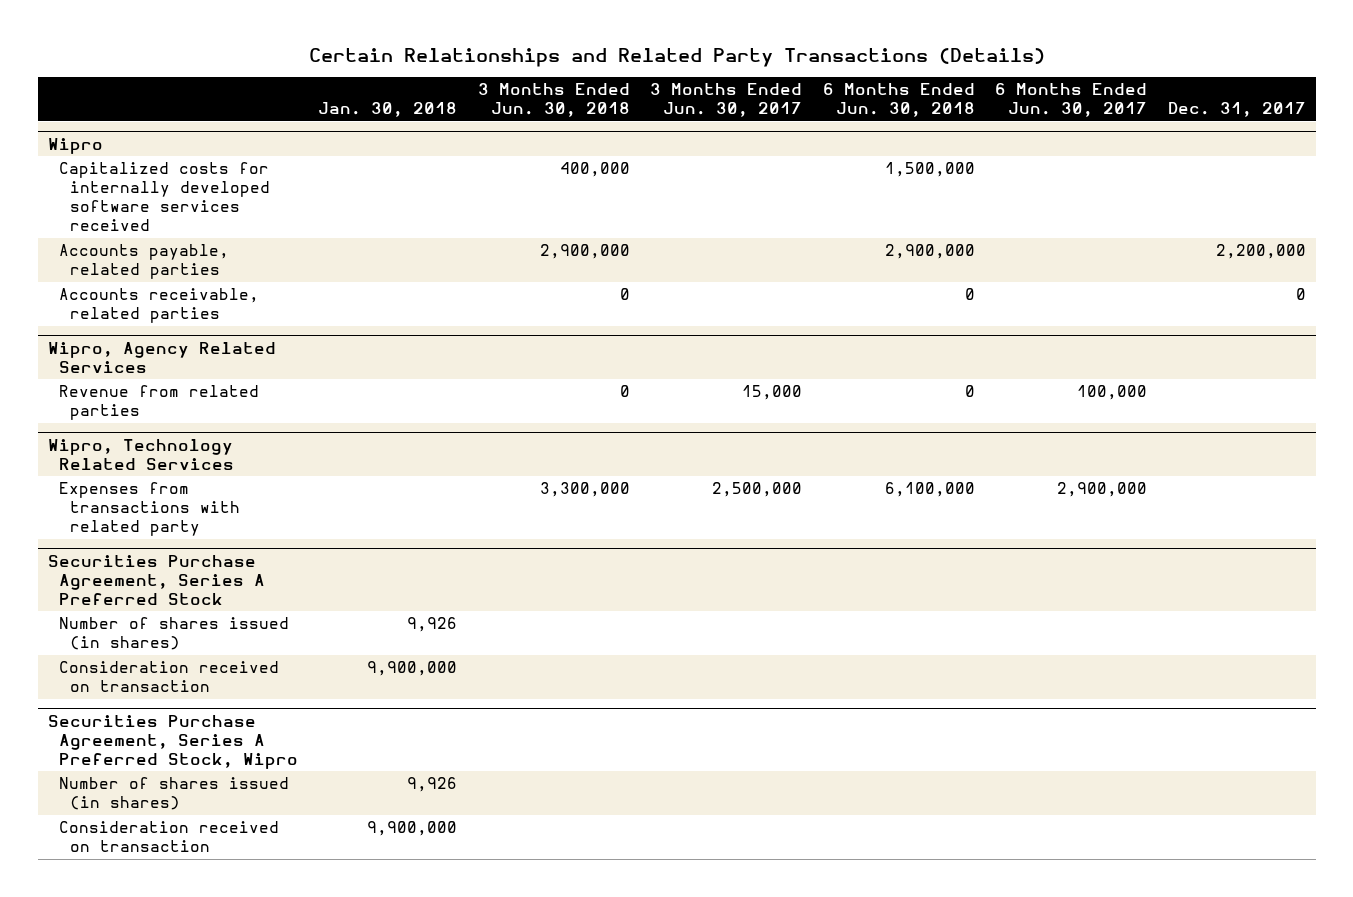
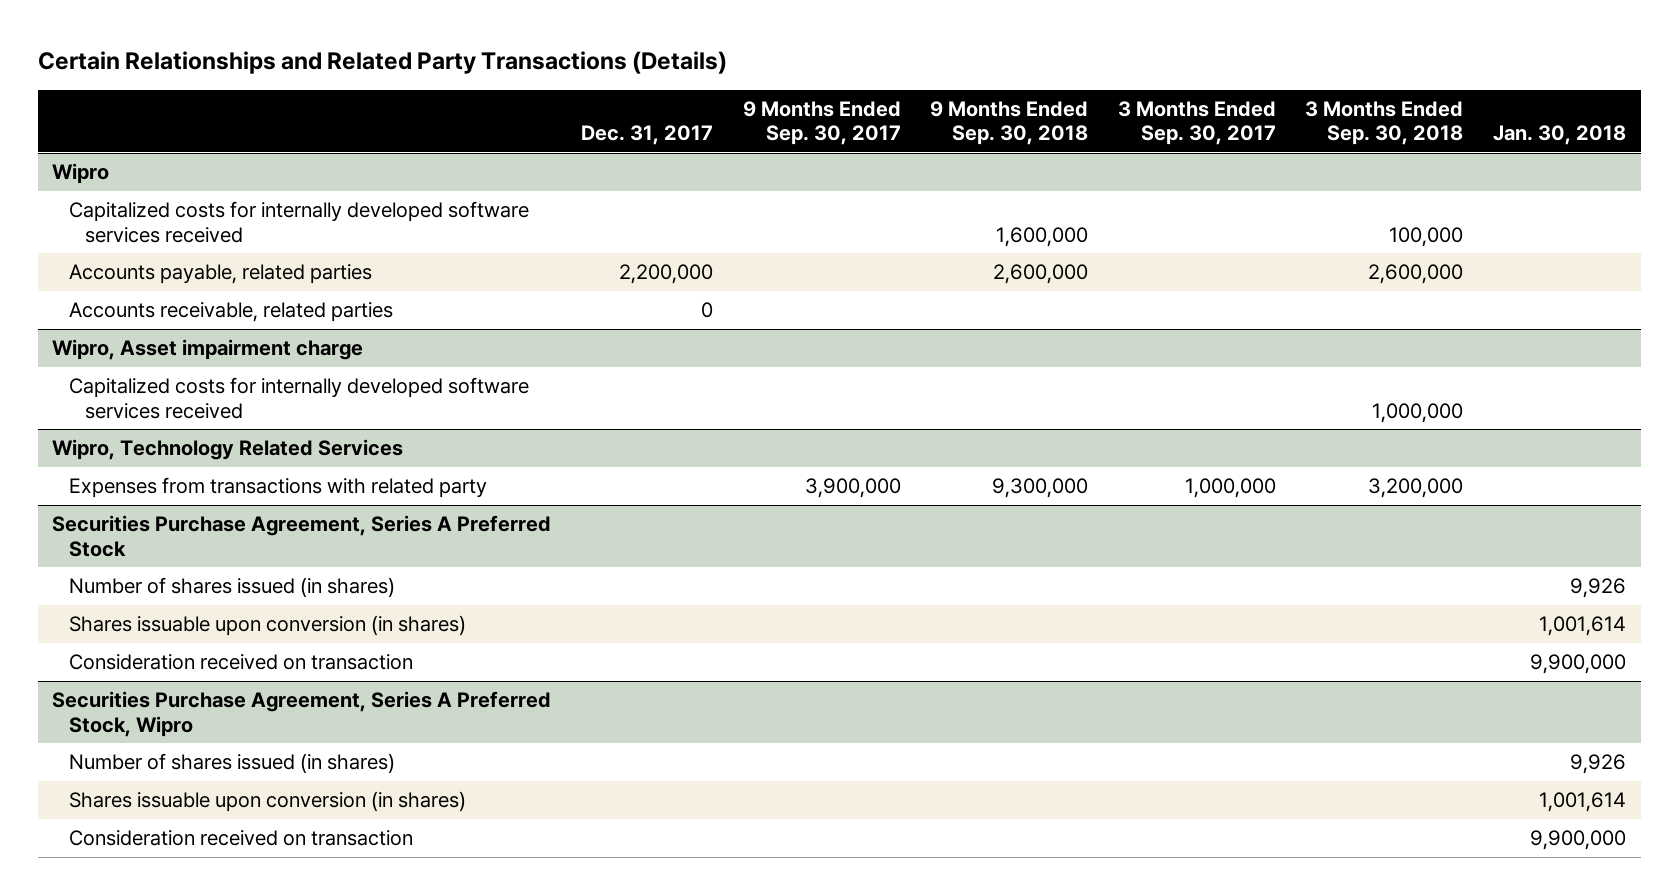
- | Jan. 30, 2018 | 3 Months Ended Jun. 30, 2018 | 3 Months Ended Jun. 30, 2017 | 6 Months Ended Jun. 30, 2018 | 6 Months Ended Jun. 30, 2017 | Dec. 31, 2017
+ | Dec. 31, 2017 | 9 Months Ended Sep. 30, 2017 | 9 Months Ended Sep. 30, 2018 | 3 Months Ended Sep. 30, 2017 | 3 Months Ended Sep. 30, 2018 | Jan. 30, 2018
- Wipro, Agency Related Services
- Revenue from related parties | | 0 | 15,000 | 0 | 100,000 |
+ Wipro, Asset impairment charge
+ Capitalized costs for internally developed software services received | | | | | 1,000,000 |
@ Securities Purchase Agreement, Series A Preferred Stock
+ Shares issuable upon conversion (in shares) | | | | | | 1,001,614
@ Securities Purchase Agreement, Series A Preferred Stock, Wipro
+ Shares issuable upon conversion (in shares) | | | | | | 1,001,614

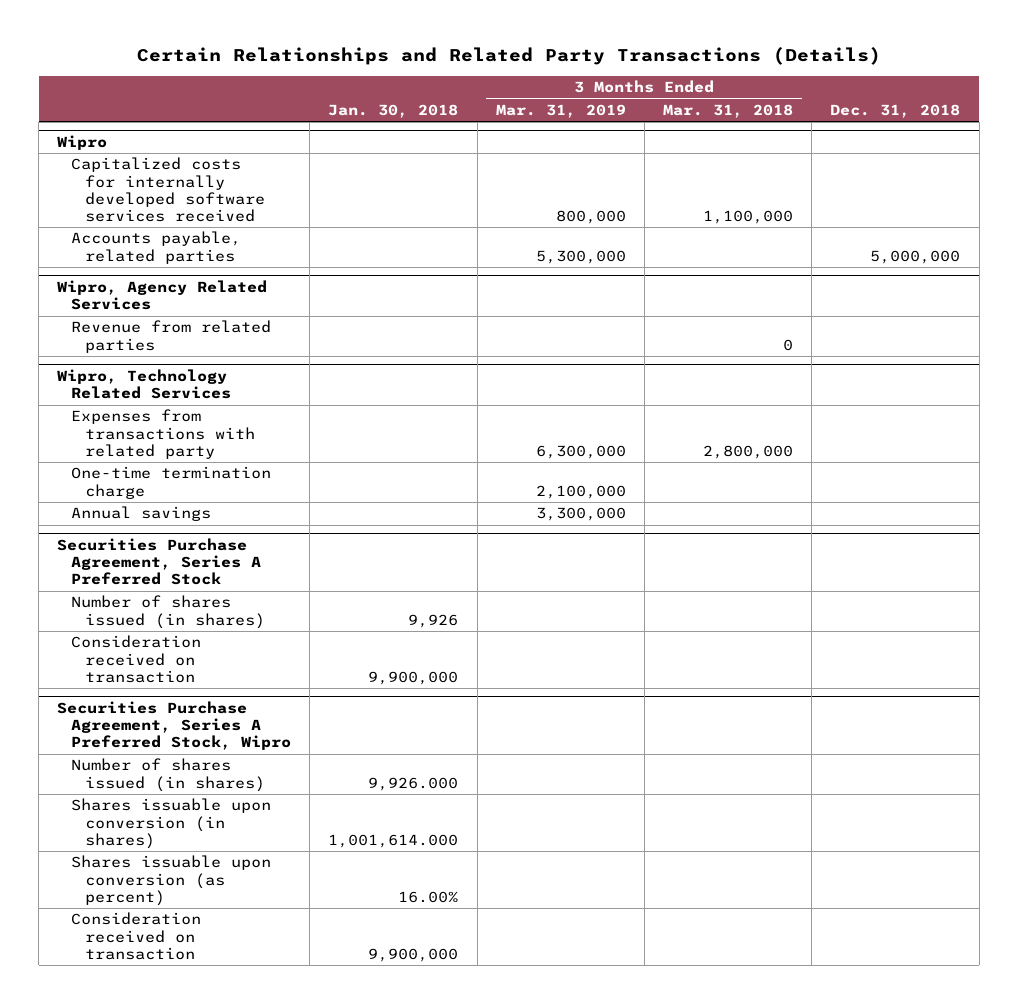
- | Dec. 31, 2017 | 9 Months Ended Sep. 30, 2017 | 9 Months Ended Sep. 30, 2018 | 3 Months Ended Sep. 30, 2017 | 3 Months Ended Sep. 30, 2018 | Jan. 30, 2018
+ | Jan. 30, 2018 | 3 Months Ended Mar. 31, 2019 | 3 Months Ended Mar. 31, 2018 | Dec. 31, 2018
@ Wipro
- Accounts receivable, related parties | 0 | | | | |
- Wipro, Asset impairment charge
- Capitalized costs for internally developed software services received | | | | | 1,000,000 |
+ Wipro, Agency Related Services
+ Revenue from related parties | | | 0 |
@ Wipro, Technology Related Services
+ One-time termination charge | | 2,100,000 | |
+ Annual savings | | 3,300,000 | |
@ Securities Purchase Agreement, Series A Preferred Stock
- Shares issuable upon conversion (in shares) | | | | | | 1,001,614
@ Securities Purchase Agreement, Series A Preferred Stock, Wipro
- Number of shares issued (in shares) | | | | | | 9,926
- Shares issuable upon conversion (in shares) | | | | | | 1,001,614
+ Number of shares issued (in shares) | 9,926.000 | | |
+ Shares issuable upon conversion (in shares) | 1,001,614.000 | | |
+ Shares issuable upon conversion (as percent) | 16.00% | | |

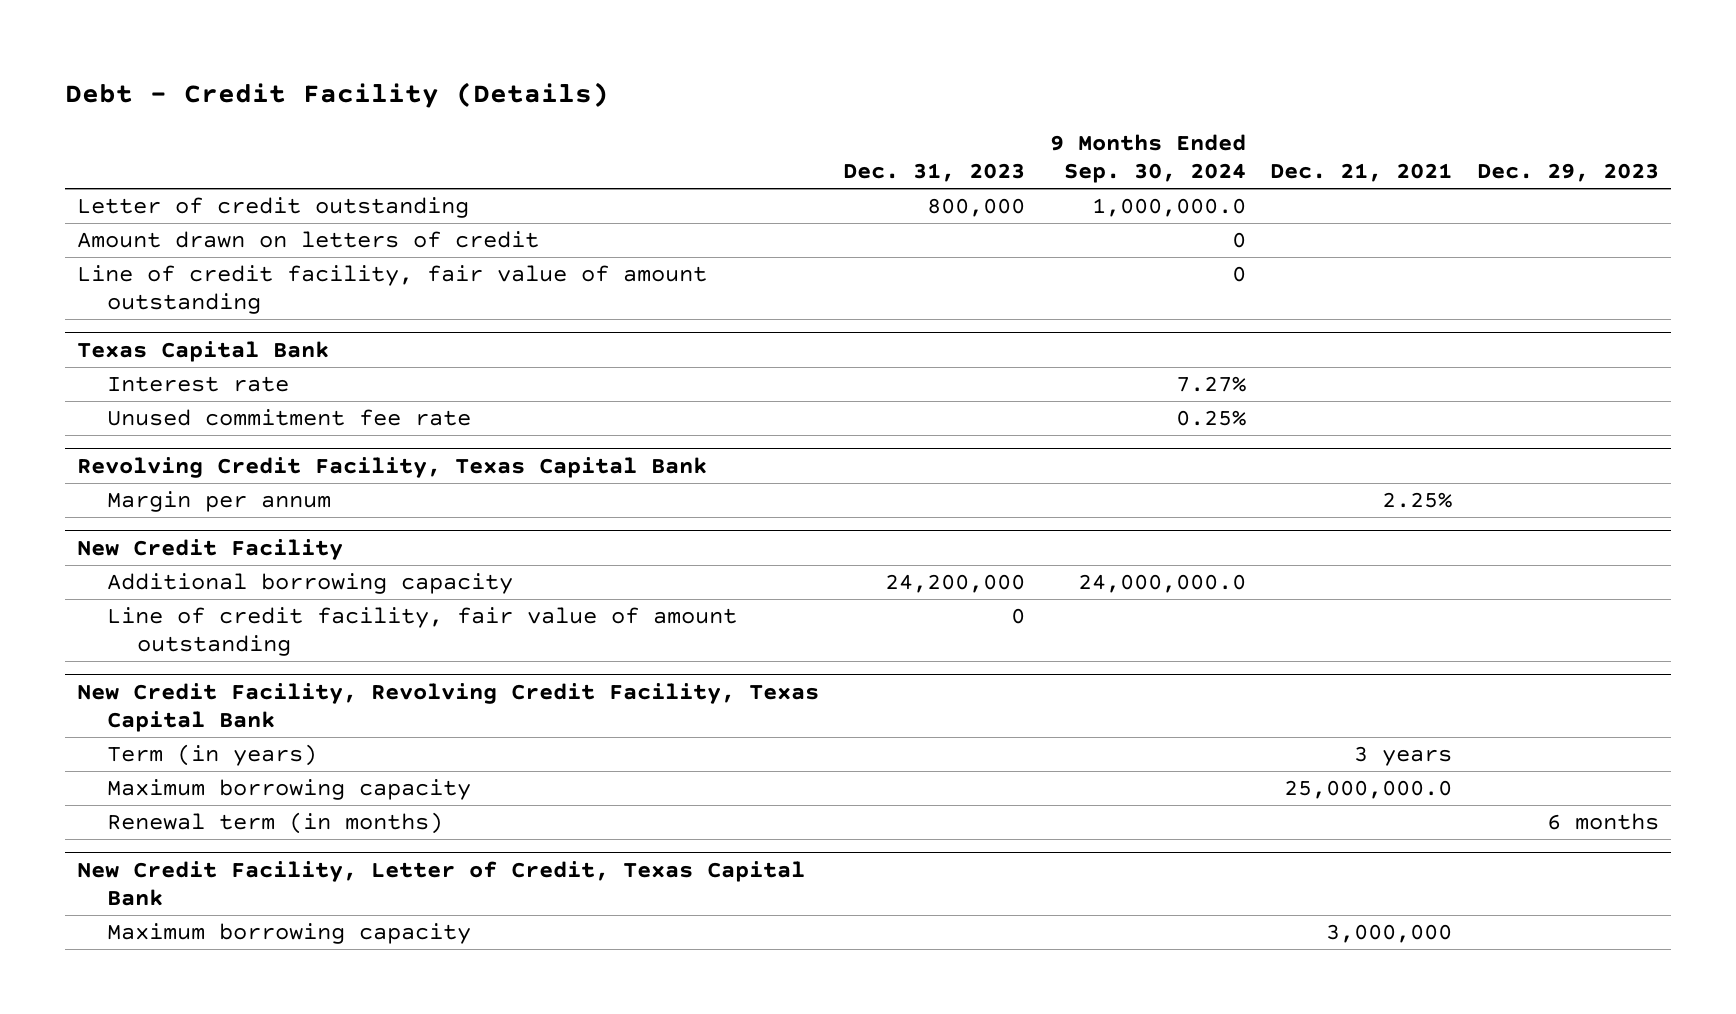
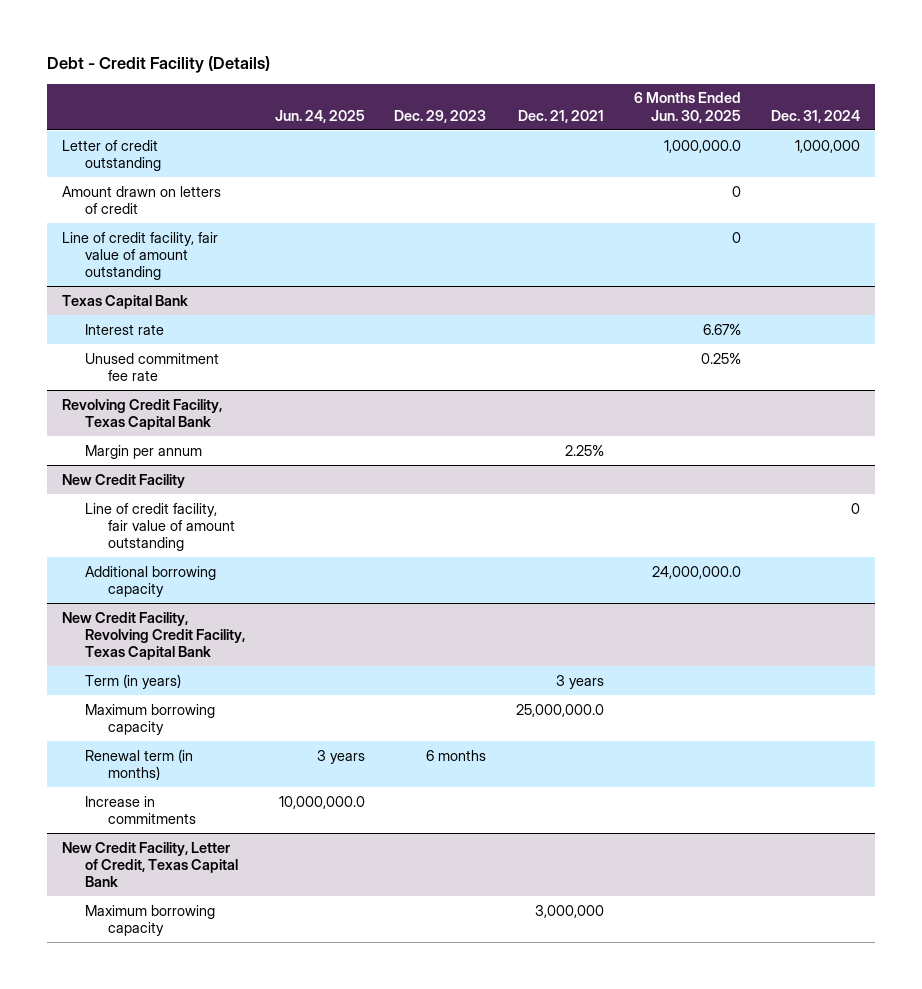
- | Dec. 31, 2023 | 9 Months Ended Sep. 30, 2024 | Dec. 21, 2021 | Dec. 29, 2023
+ | Jun. 24, 2025 | Dec. 29, 2023 | Dec. 21, 2021 | 6 Months Ended Jun. 30, 2025 | Dec. 31, 2024
@ New Credit Facility
moved down: Additional borrowing capacity | | | | 24,000,000.0 |
@ New Credit Facility, Revolving Credit Facility, Texas Capital Bank
+ Increase in commitments | 10,000,000.0 | | | |

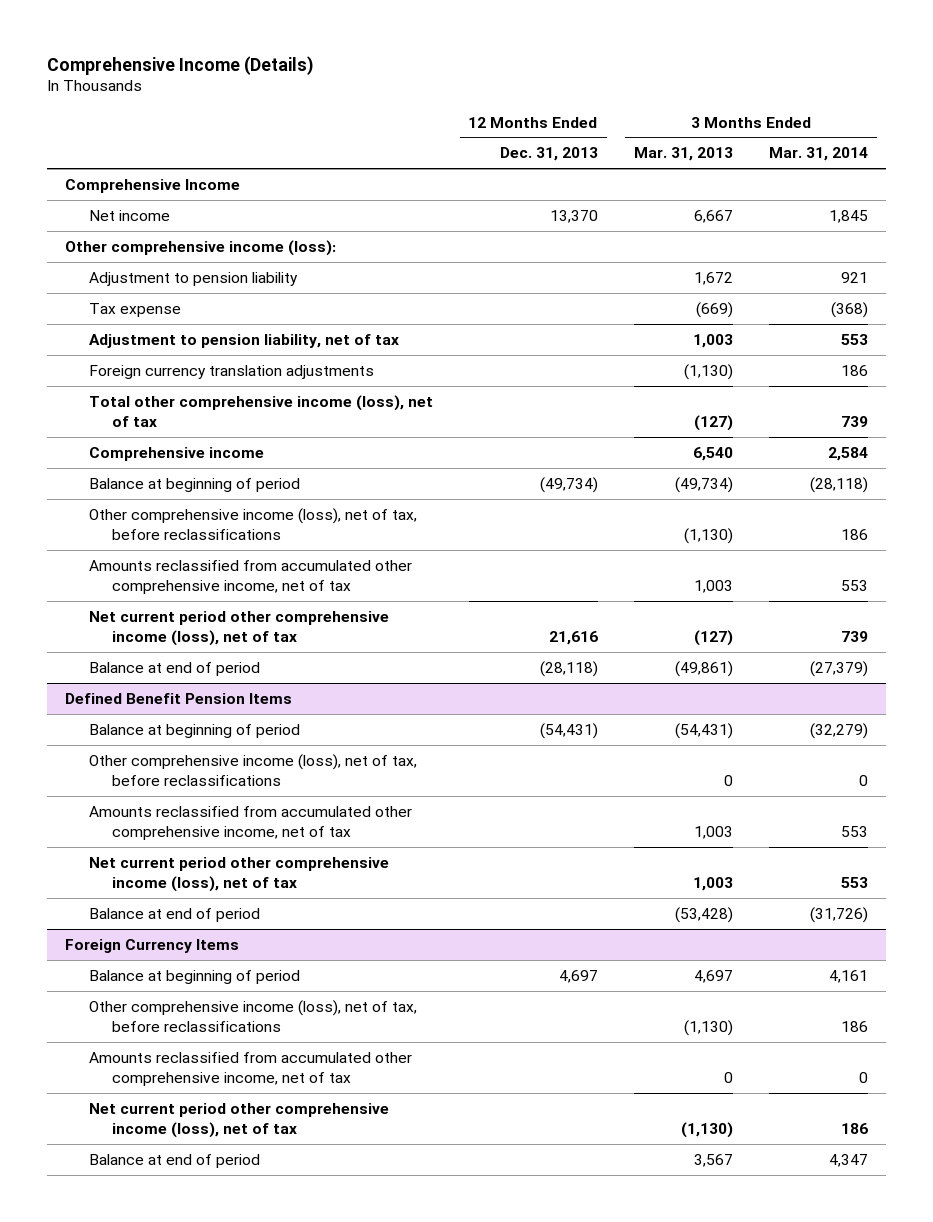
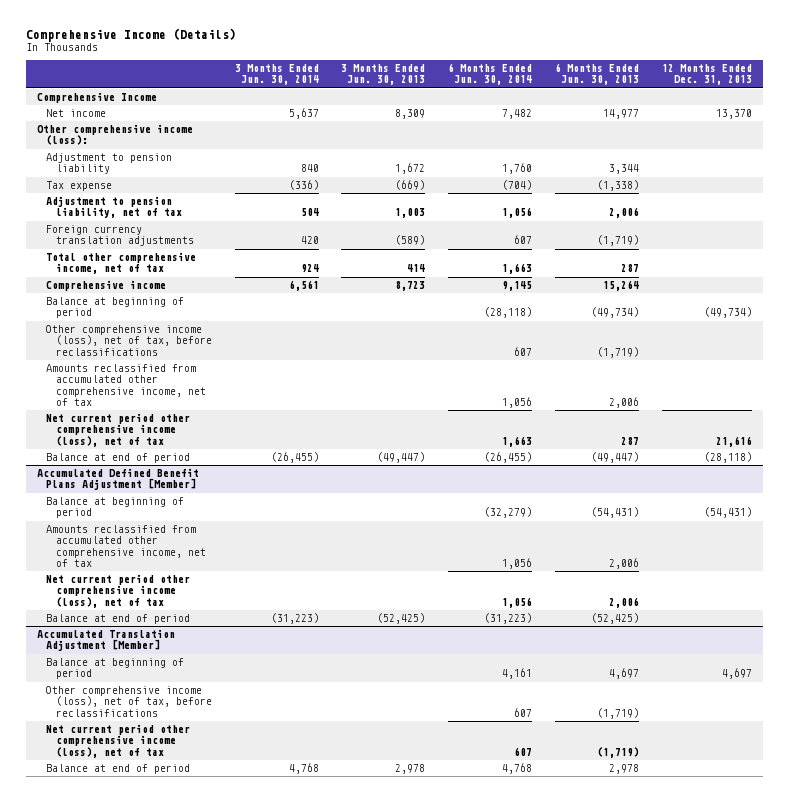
- | 12 Months Ended Dec. 31, 2013 | 3 Months Ended Mar. 31, 2013 | 3 Months Ended Mar. 31, 2014
+ | 3 Months Ended Jun. 30, 2014 | 3 Months Ended Jun. 30, 2013 | 6 Months Ended Jun. 30, 2014 | 6 Months Ended Jun. 30, 2013 | 12 Months Ended Dec. 31, 2013
- Total other comprehensive income (loss), net of tax | | (127) | 739
+ Total other comprehensive income, net of tax | 924 | 414 | 1,663 | 287 |
- Defined Benefit Pension Items
+ Accumulated Defined Benefit Plans Adjustment [Member]
- Other comprehensive income (loss), net of tax, before reclassifications | | 0 | 0
- Foreign Currency Items
+ Accumulated Translation Adjustment [Member]
- Amounts reclassified from accumulated other comprehensive income, net of tax | | 0 | 0

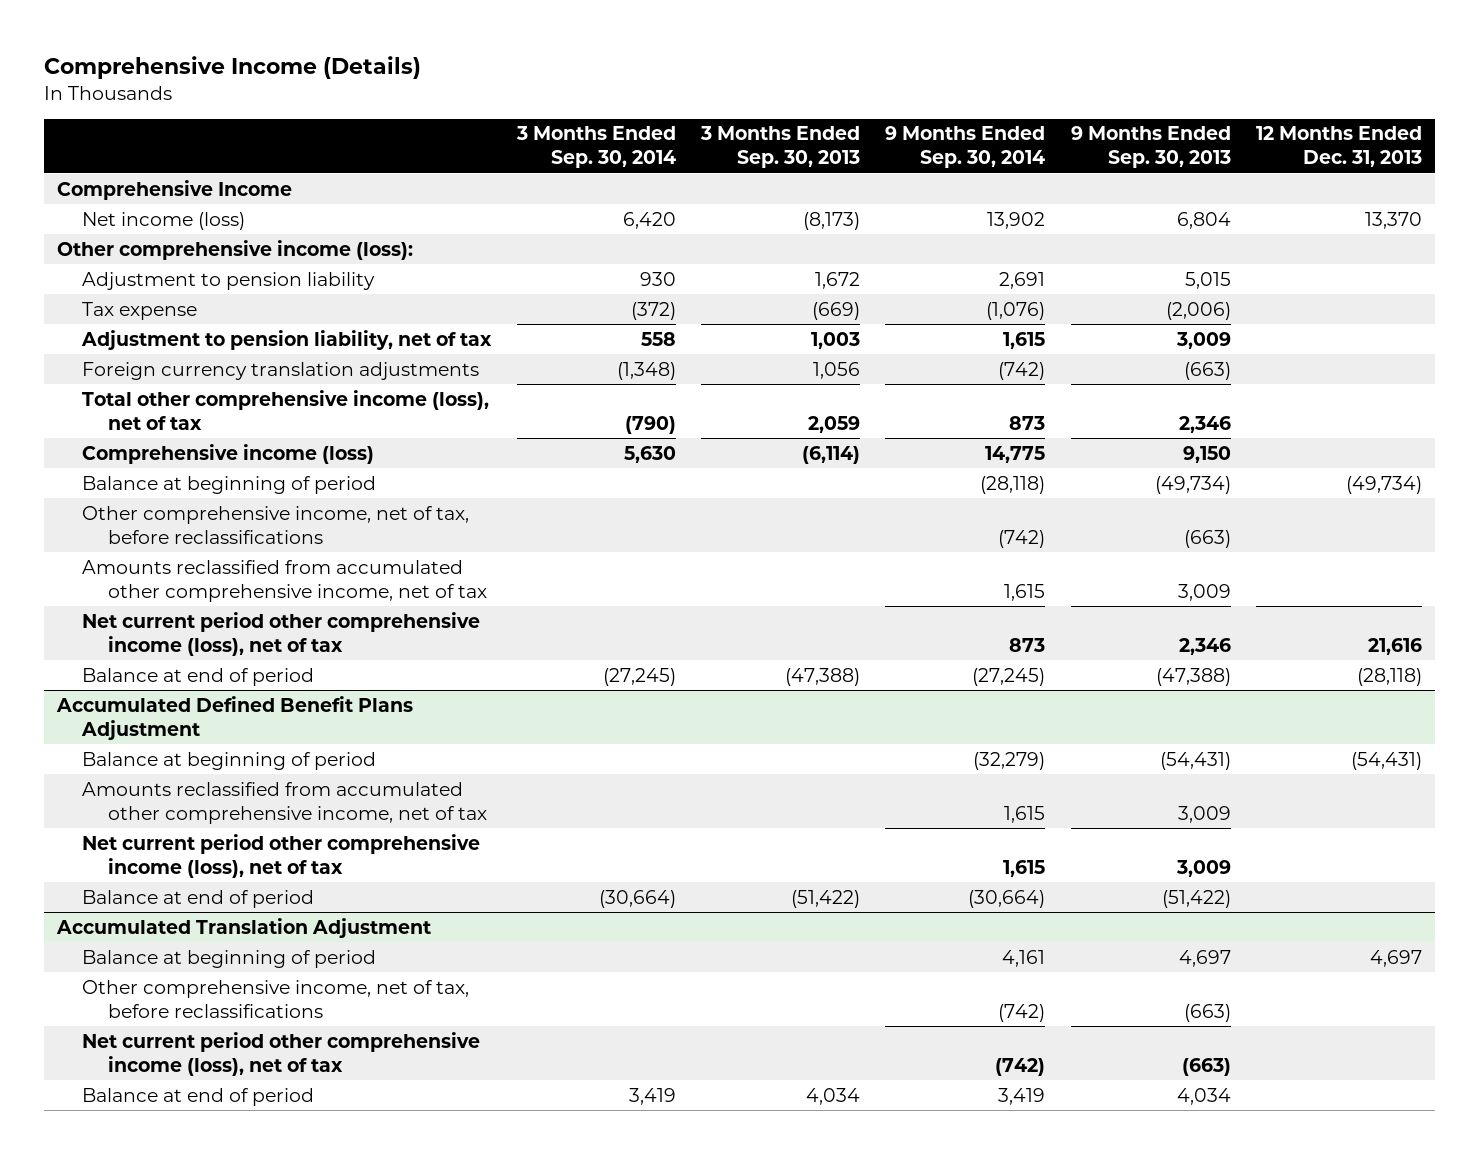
- | 3 Months Ended Jun. 30, 2014 | 3 Months Ended Jun. 30, 2013 | 6 Months Ended Jun. 30, 2014 | 6 Months Ended Jun. 30, 2013 | 12 Months Ended Dec. 31, 2013
+ | 3 Months Ended Sep. 30, 2014 | 3 Months Ended Sep. 30, 2013 | 9 Months Ended Sep. 30, 2014 | 9 Months Ended Sep. 30, 2013 | 12 Months Ended Dec. 31, 2013
- Net income | 5,637 | 8,309 | 7,482 | 14,977 | 13,370
+ Net income (loss) | 6,420 | (8,173) | 13,902 | 6,804 | 13,370
- Total other comprehensive income, net of tax | 924 | 414 | 1,663 | 287 |
- Comprehensive income | 6,561 | 8,723 | 9,145 | 15,264 |
+ Total other comprehensive income (loss), net of tax | (790) | 2,059 | 873 | 2,346 |
+ Comprehensive income (loss) | 5,630 | (6,114) | 14,775 | 9,150 |
- Other comprehensive income (loss), net of tax, before reclassifications | | | 607 | (1,719) |
+ Other comprehensive income, net of tax, before reclassifications | | | (742) | (663) |
- Accumulated Defined Benefit Plans Adjustment [Member]
+ Accumulated Defined Benefit Plans Adjustment
- Accumulated Translation Adjustment [Member]
+ Accumulated Translation Adjustment
- Other comprehensive income (loss), net of tax, before reclassifications | | | 607 | (1,719) |
+ Other comprehensive income, net of tax, before reclassifications | | | (742) | (663) |

